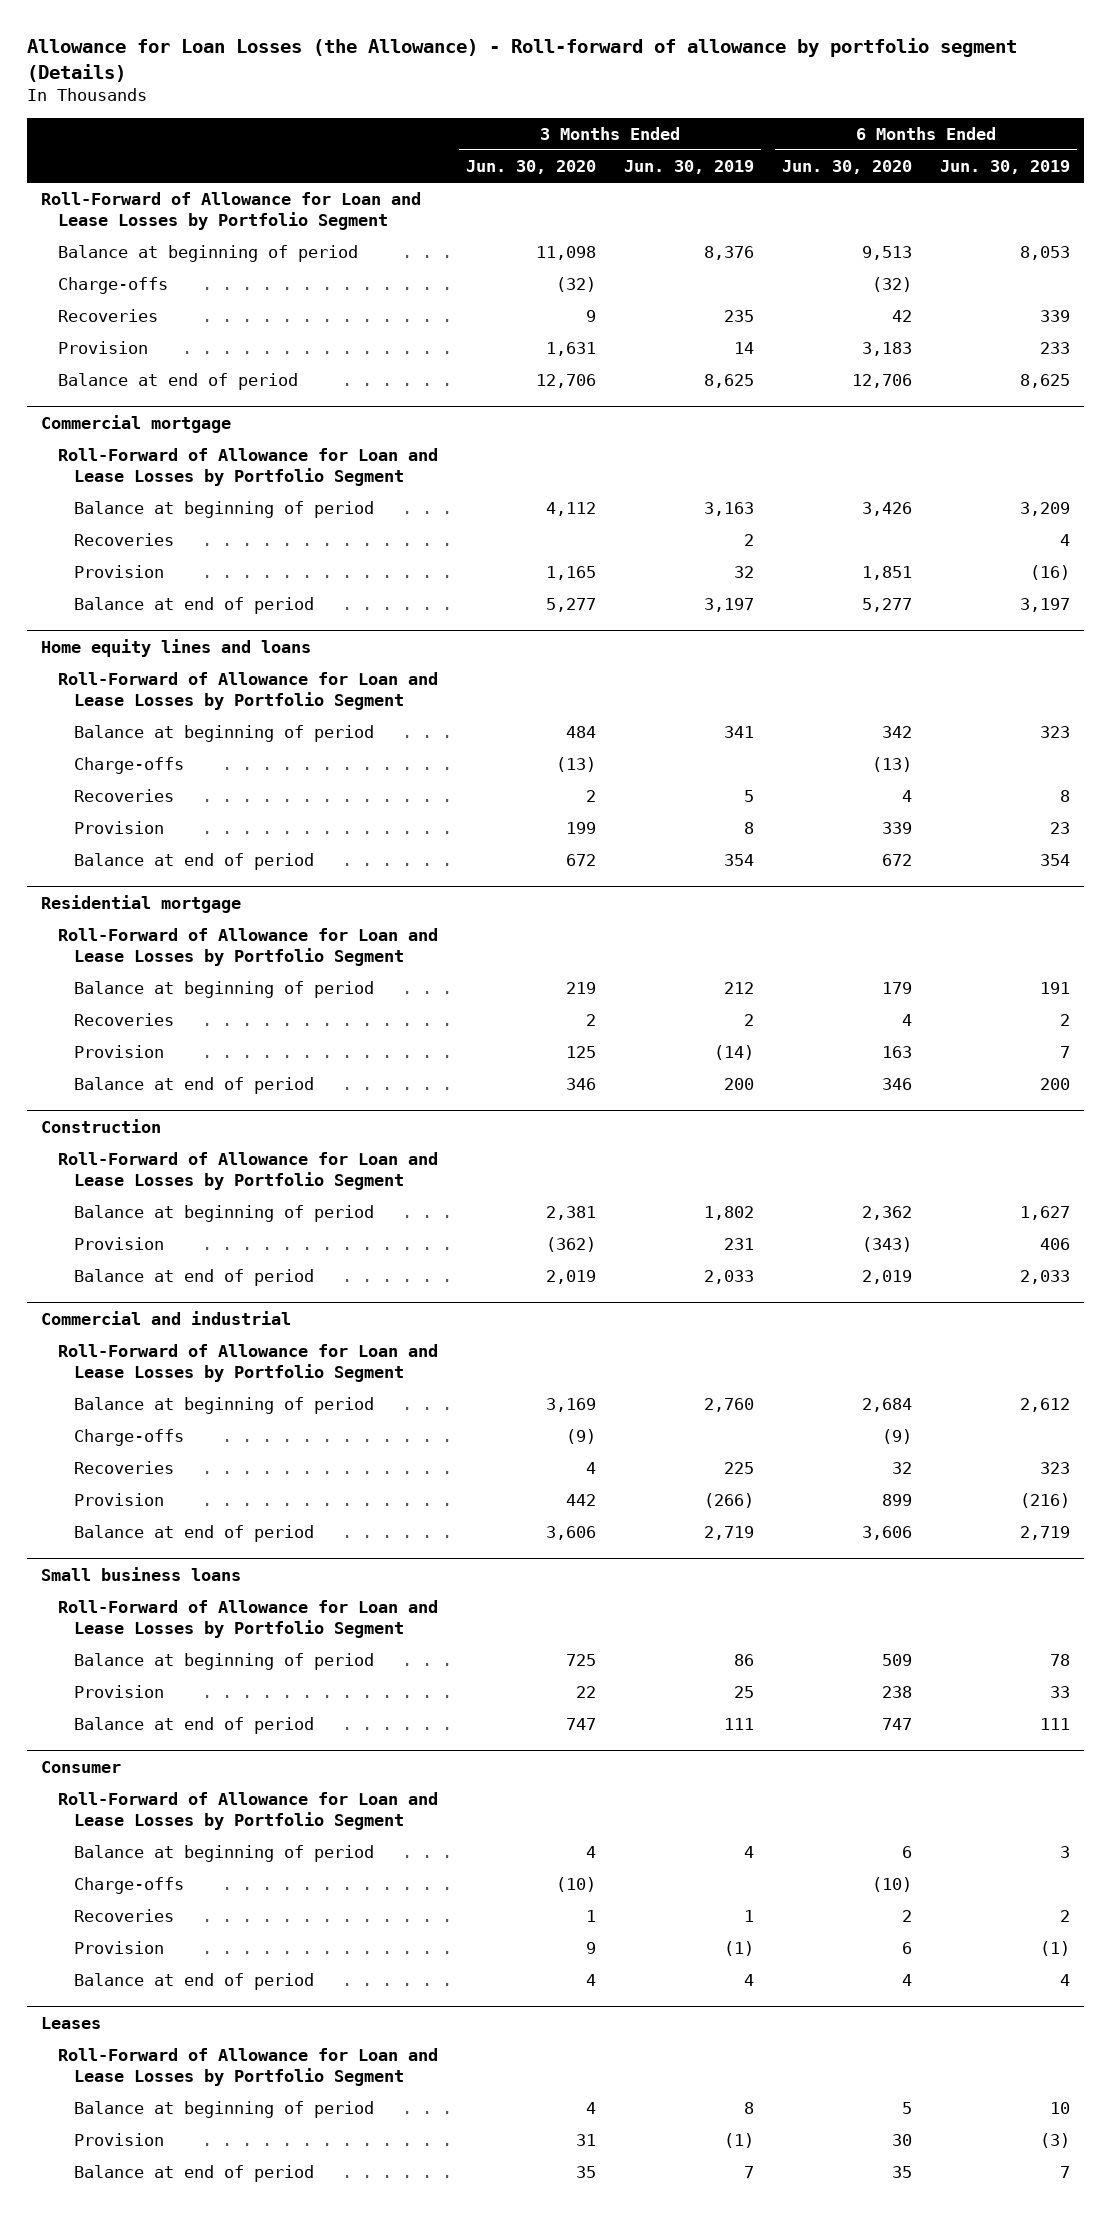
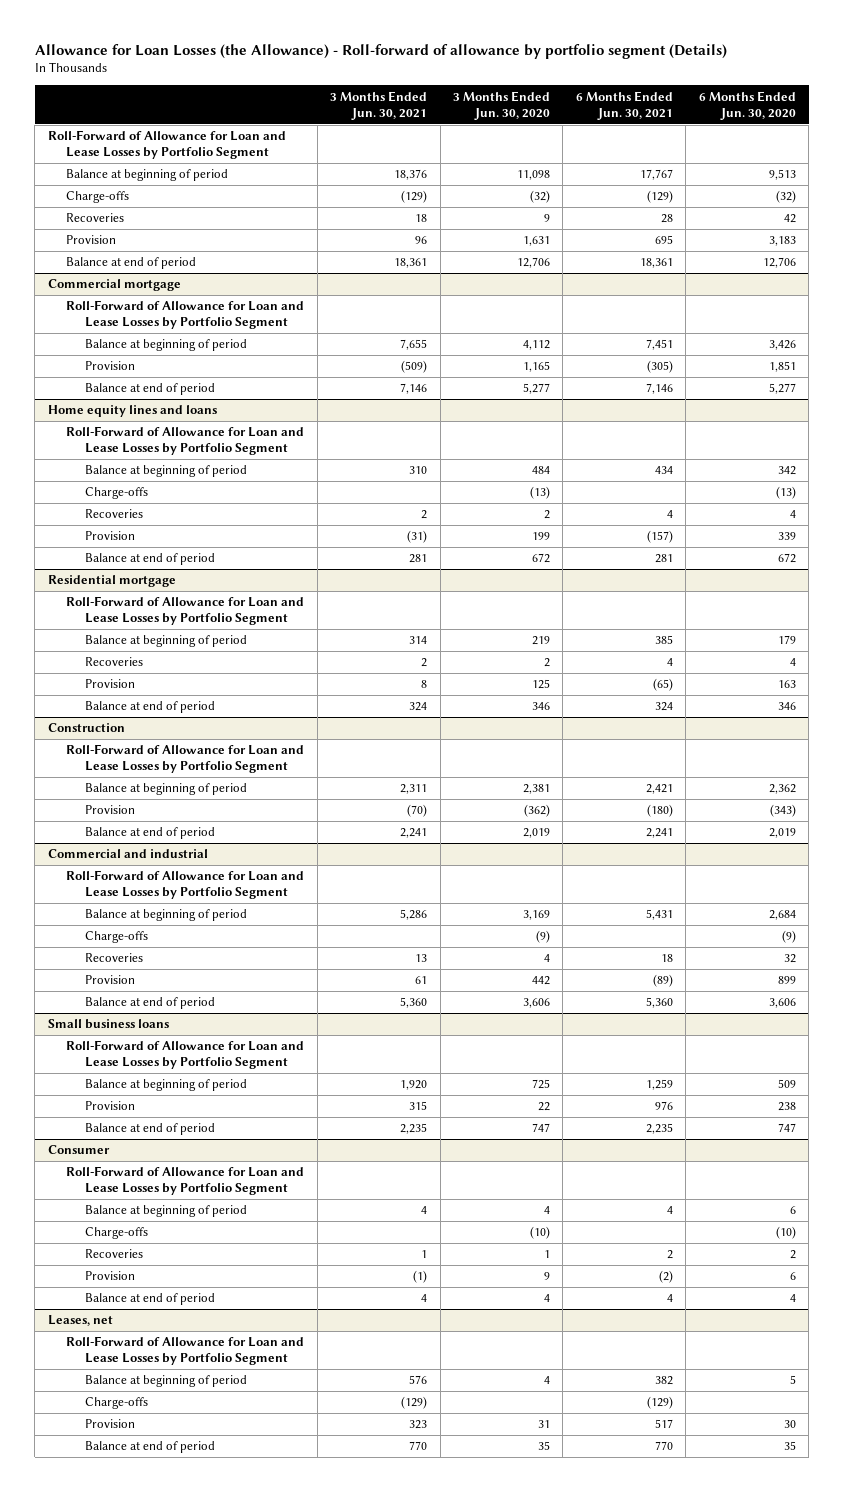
- | 3 Months Ended Jun. 30, 2020 | 3 Months Ended Jun. 30, 2019 | 6 Months Ended Jun. 30, 2020 | 6 Months Ended Jun. 30, 2019
+ | 3 Months Ended Jun. 30, 2021 | 3 Months Ended Jun. 30, 2020 | 6 Months Ended Jun. 30, 2021 | 6 Months Ended Jun. 30, 2020
@ Commercial mortgage
- Recoveries | | 2 | | 4
- Leases
+ Leases, net
+ Charge-offs | (129) | | (129) |

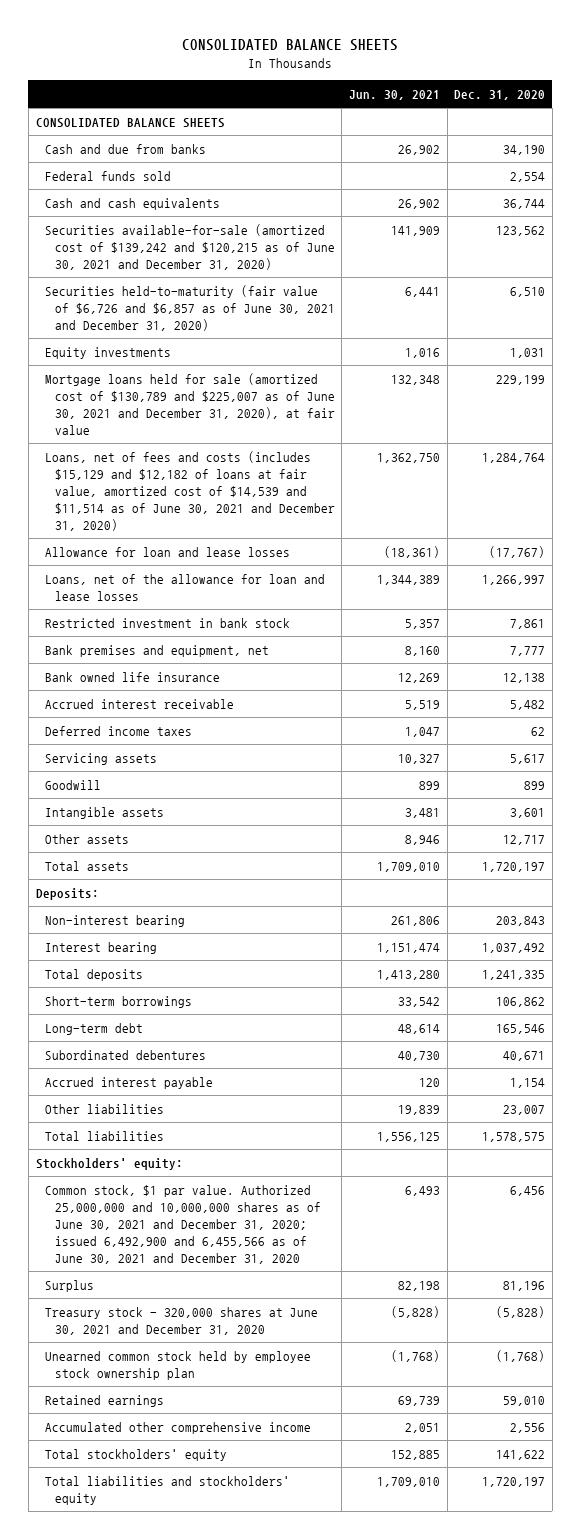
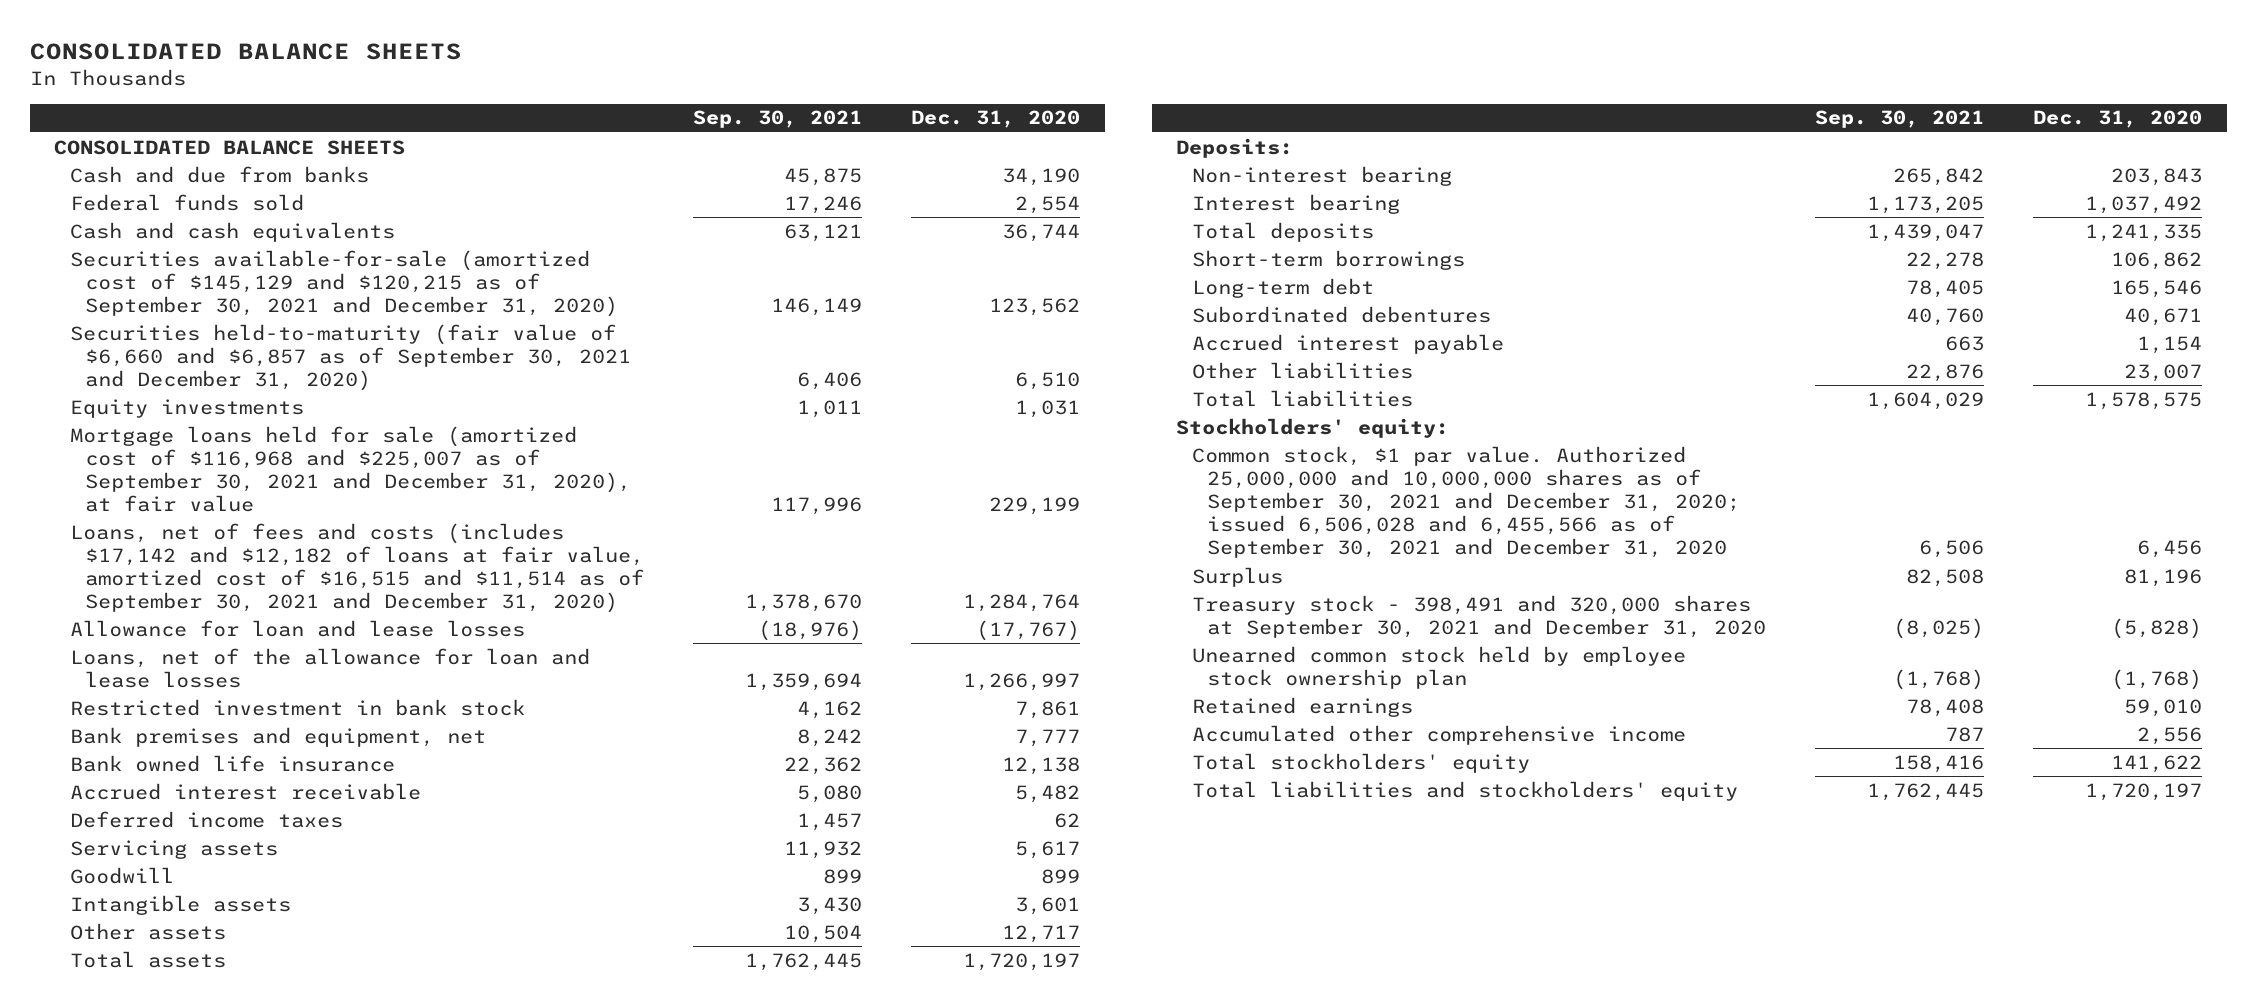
- | Jun. 30, 2021 | Dec. 31, 2020
+ | Sep. 30, 2021 | Dec. 31, 2020
- Securities available-for-sale (amortized cost of $139,242 and $120,215 as of June 30, 2021 and December 31, 2020) | 141,909 | 123,562
- Securities held-to-maturity (fair value of $6,726 and $6,857 as of June 30, 2021 and December 31, 2020) | 6,441 | 6,510
+ Securities available-for-sale (amortized cost of $145,129 and $120,215 as of September 30, 2021 and December 31, 2020) | 146,149 | 123,562
+ Securities held-to-maturity (fair value of $6,660 and $6,857 as of September 30, 2021 and December 31, 2020) | 6,406 | 6,510
- Mortgage loans held for sale (amortized cost of $130,789 and $225,007 as of June 30, 2021 and December 31, 2020), at fair value | 132,348 | 229,199
- Loans, net of fees and costs (includes $15,129 and $12,182 of loans at fair value, amortized cost of $14,539 and $11,514 as of June 30, 2021 and December 31, 2020) | 1,362,750 | 1,284,764
+ Mortgage loans held for sale (amortized cost of $116,968 and $225,007 as of September 30, 2021 and December 31, 2020), at fair value | 117,996 | 229,199
+ Loans, net of fees and costs (includes $17,142 and $12,182 of loans at fair value, amortized cost of $16,515 and $11,514 as of September 30, 2021 and December 31, 2020) | 1,378,670 | 1,284,764
- Common stock, $1 par value. Authorized 25,000,000 and 10,000,000 shares as of June 30, 2021 and December 31, 2020; issued 6,492,900 and 6,455,566 as of June 30, 2021 and December 31, 2020 | 6,493 | 6,456
+ Common stock, $1 par value. Authorized 25,000,000 and 10,000,000 shares as of September 30, 2021 and December 31, 2020; issued 6,506,028 and 6,455,566 as of September 30, 2021 and December 31, 2020 | 6,506 | 6,456
- Treasury stock - 320,000 shares at June 30, 2021 and December 31, 2020 | (5,828) | (5,828)
+ Treasury stock - 398,491 and 320,000 shares at September 30, 2021 and December 31, 2020 | (8,025) | (5,828)

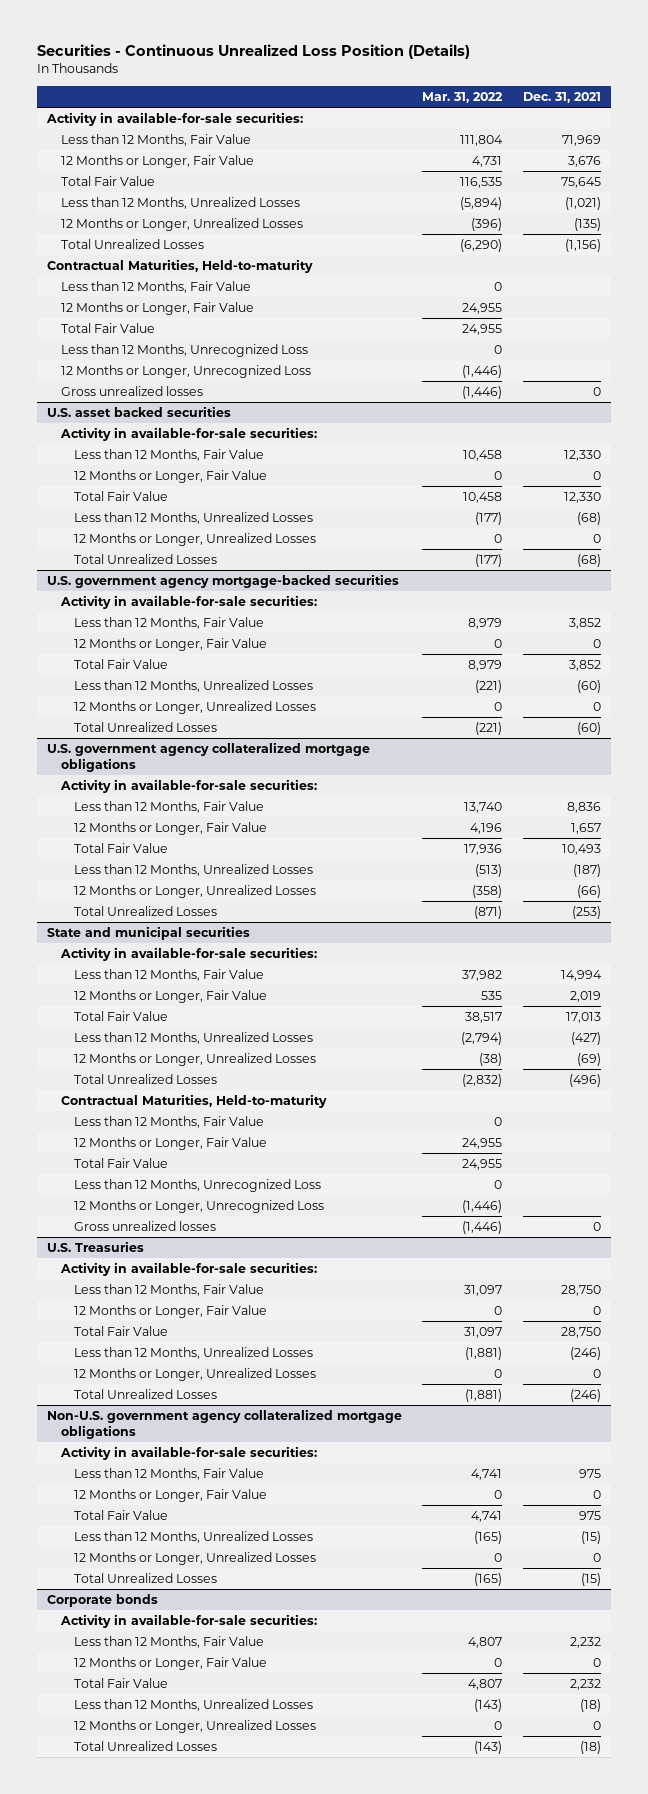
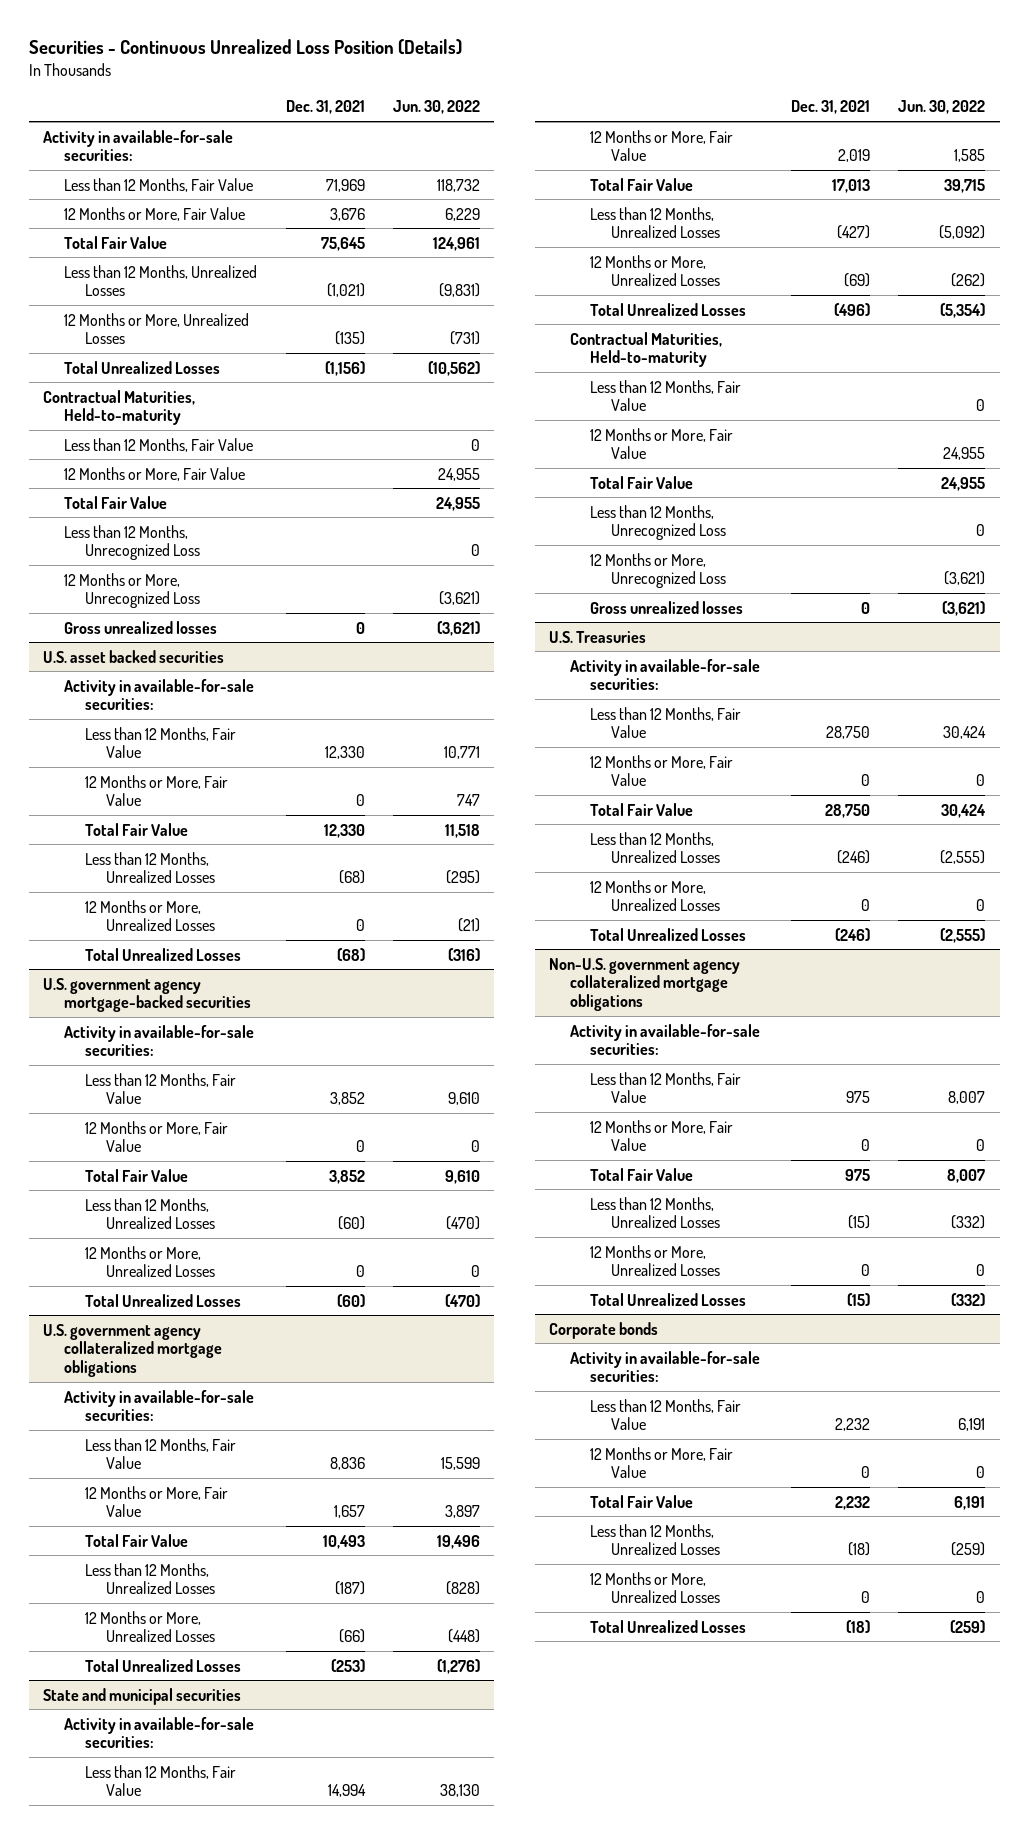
- | Mar. 31, 2022 | Dec. 31, 2021
+ | Dec. 31, 2021 | Jun. 30, 2022
- 12 Months or Longer, Fair Value | 4,731 | 3,676
+ 12 Months or More, Fair Value | 3,676 | 6,229
- 12 Months or Longer, Unrealized Losses | (396) | (135)
+ 12 Months or More, Unrealized Losses | (135) | (731)
- 12 Months or Longer, Fair Value | 24,955 |
+ 12 Months or More, Fair Value | | 24,955
- 12 Months or Longer, Unrecognized Loss | (1,446) |
+ 12 Months or More, Unrecognized Loss | | (3,621)
@ U.S. asset backed securities
- 12 Months or Longer, Fair Value | 0 | 0
+ 12 Months or More, Fair Value | 0 | 747
- 12 Months or Longer, Unrealized Losses | 0 | 0
+ 12 Months or More, Unrealized Losses | 0 | (21)
@ U.S. government agency mortgage-backed securities
- 12 Months or Longer, Fair Value | 0 | 0
+ 12 Months or More, Fair Value | 0 | 0
- 12 Months or Longer, Unrealized Losses | 0 | 0
+ 12 Months or More, Unrealized Losses | 0 | 0
@ U.S. government agency collateralized mortgage obligations
- 12 Months or Longer, Fair Value | 4,196 | 1,657
+ 12 Months or More, Fair Value | 1,657 | 3,897
- 12 Months or Longer, Unrealized Losses | (358) | (66)
+ 12 Months or More, Unrealized Losses | (66) | (448)
@ State and municipal securities
- 12 Months or Longer, Fair Value | 535 | 2,019
+ 12 Months or More, Fair Value | 2,019 | 1,585
- 12 Months or Longer, Unrealized Losses | (38) | (69)
+ 12 Months or More, Unrealized Losses | (69) | (262)
- 12 Months or Longer, Fair Value | 24,955 |
+ 12 Months or More, Fair Value | | 24,955
- 12 Months or Longer, Unrecognized Loss | (1,446) |
+ 12 Months or More, Unrecognized Loss | | (3,621)
@ U.S. Treasuries
- 12 Months or Longer, Fair Value | 0 | 0
+ 12 Months or More, Fair Value | 0 | 0
- 12 Months or Longer, Unrealized Losses | 0 | 0
+ 12 Months or More, Unrealized Losses | 0 | 0
@ Non-U.S. government agency collateralized mortgage obligations
- 12 Months or Longer, Fair Value | 0 | 0
+ 12 Months or More, Fair Value | 0 | 0
- 12 Months or Longer, Unrealized Losses | 0 | 0
+ 12 Months or More, Unrealized Losses | 0 | 0
@ Corporate bonds
- 12 Months or Longer, Fair Value | 0 | 0
+ 12 Months or More, Fair Value | 0 | 0
- 12 Months or Longer, Unrealized Losses | 0 | 0
+ 12 Months or More, Unrealized Losses | 0 | 0

